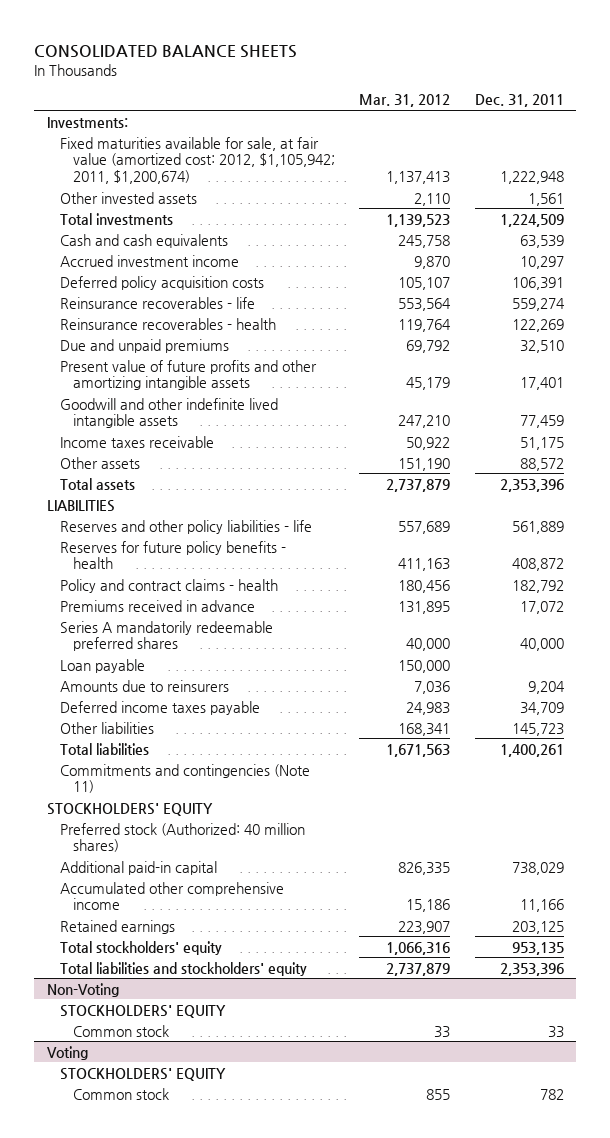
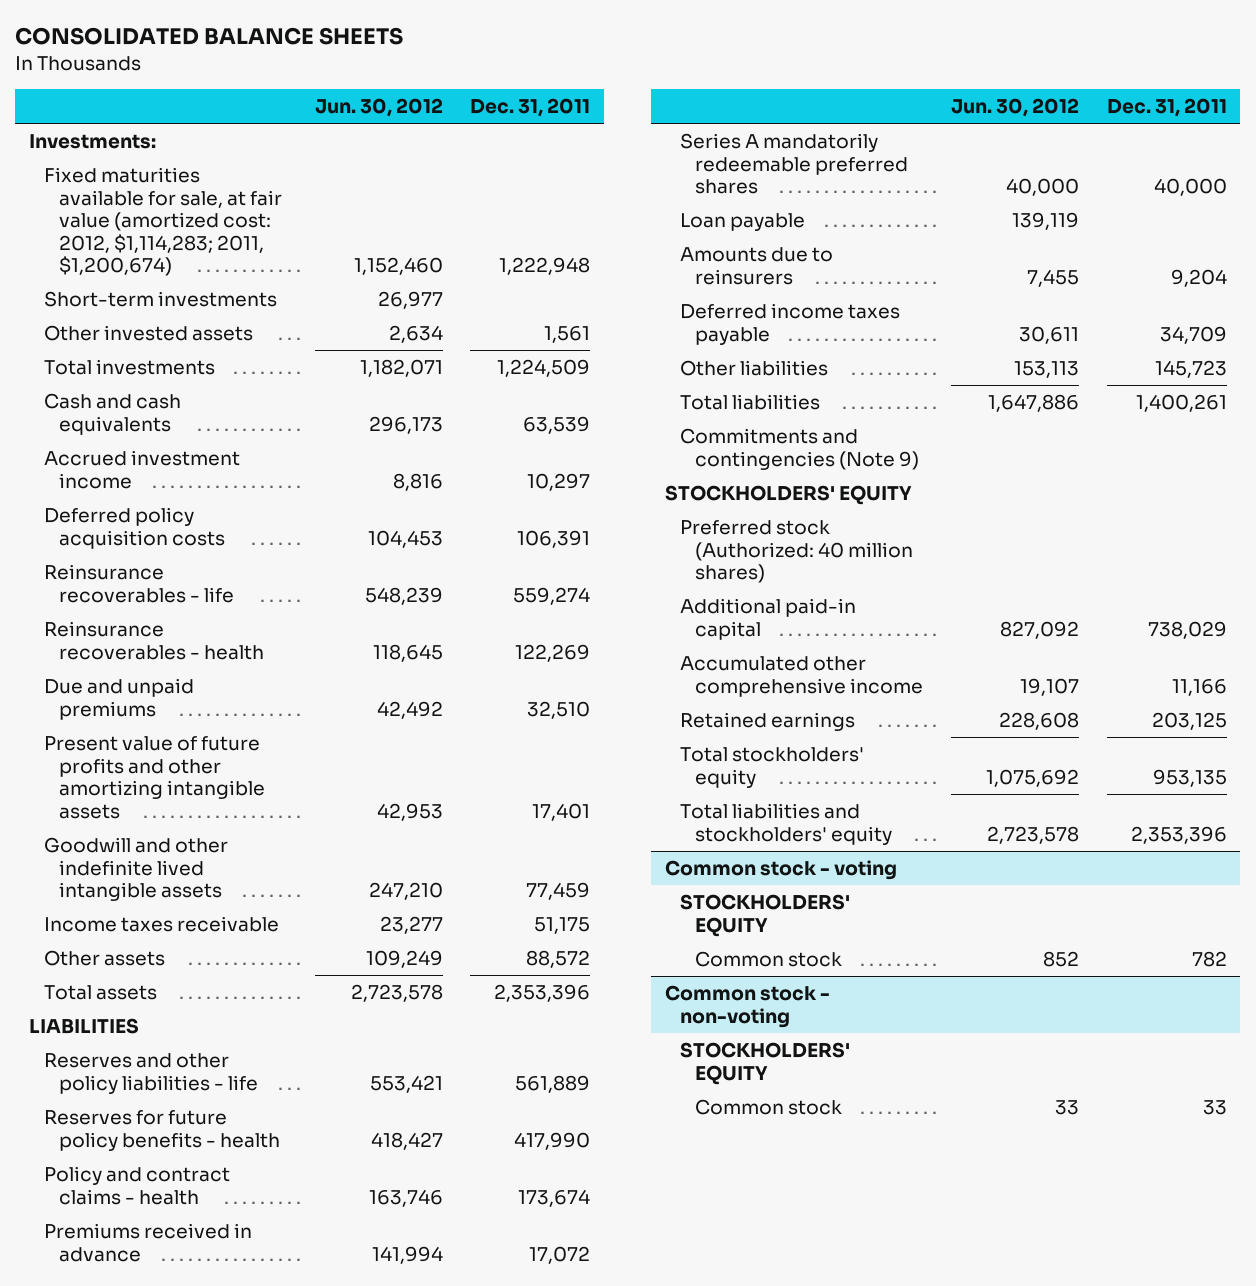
- | Mar. 31, 2012 | Dec. 31, 2011
+ | Jun. 30, 2012 | Dec. 31, 2011
- Fixed maturities available for sale, at fair value (amortized cost: 2012, $1,105,942; 2011, $1,200,674) | 1,137,413 | 1,222,948
+ Fixed maturities available for sale, at fair value (amortized cost: 2012, $1,114,283; 2011, $1,200,674) | 1,152,460 | 1,222,948
+ Short-term investments | 26,977 |
- Reserves for future policy benefits - health | 411,163 | 408,872
- Policy and contract claims - health | 180,456 | 182,792
+ Reserves for future policy benefits - health | 418,427 | 417,990
+ Policy and contract claims - health | 163,746 | 173,674
- Commitments and contingencies (Note 11)
+ Commitments and contingencies (Note 9)
- Non-Voting
- STOCKHOLDERS' EQUITY
- Common stock | 33 | 33
- Voting
+ Common stock - voting
+ Common stock - non-voting
+ STOCKHOLDERS' EQUITY
+ Common stock | 33 | 33

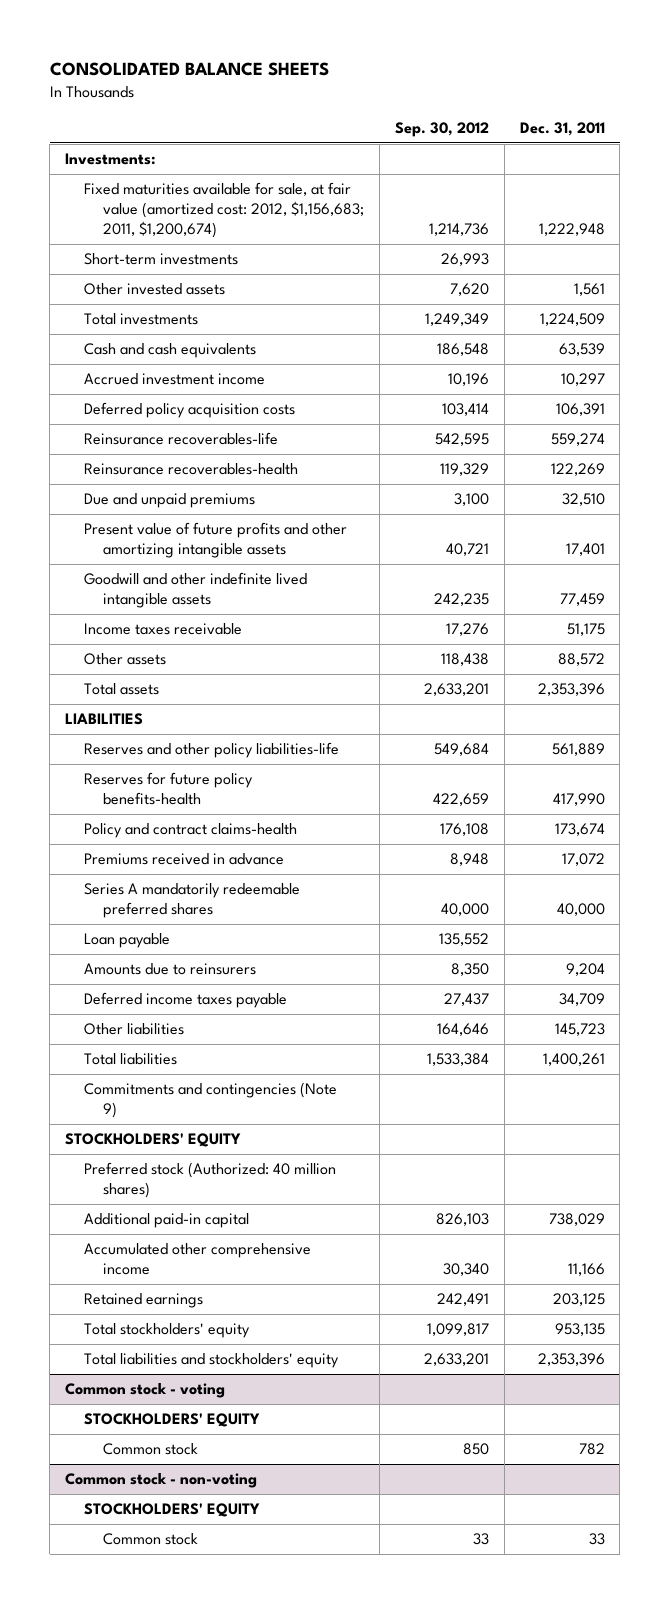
- | Jun. 30, 2012 | Dec. 31, 2011
+ | Sep. 30, 2012 | Dec. 31, 2011
- Fixed maturities available for sale, at fair value (amortized cost: 2012, $1,114,283; 2011, $1,200,674) | 1,152,460 | 1,222,948
+ Fixed maturities available for sale, at fair value (amortized cost: 2012, $1,156,683; 2011, $1,200,674) | 1,214,736 | 1,222,948
- Reinsurance recoverables - life | 548,239 | 559,274
- Reinsurance recoverables - health | 118,645 | 122,269
+ Reinsurance recoverables-life | 542,595 | 559,274
+ Reinsurance recoverables-health | 119,329 | 122,269
- Reserves and other policy liabilities - life | 553,421 | 561,889
- Reserves for future policy benefits - health | 418,427 | 417,990
- Policy and contract claims - health | 163,746 | 173,674
+ Reserves and other policy liabilities-life | 549,684 | 561,889
+ Reserves for future policy benefits-health | 422,659 | 417,990
+ Policy and contract claims-health | 176,108 | 173,674

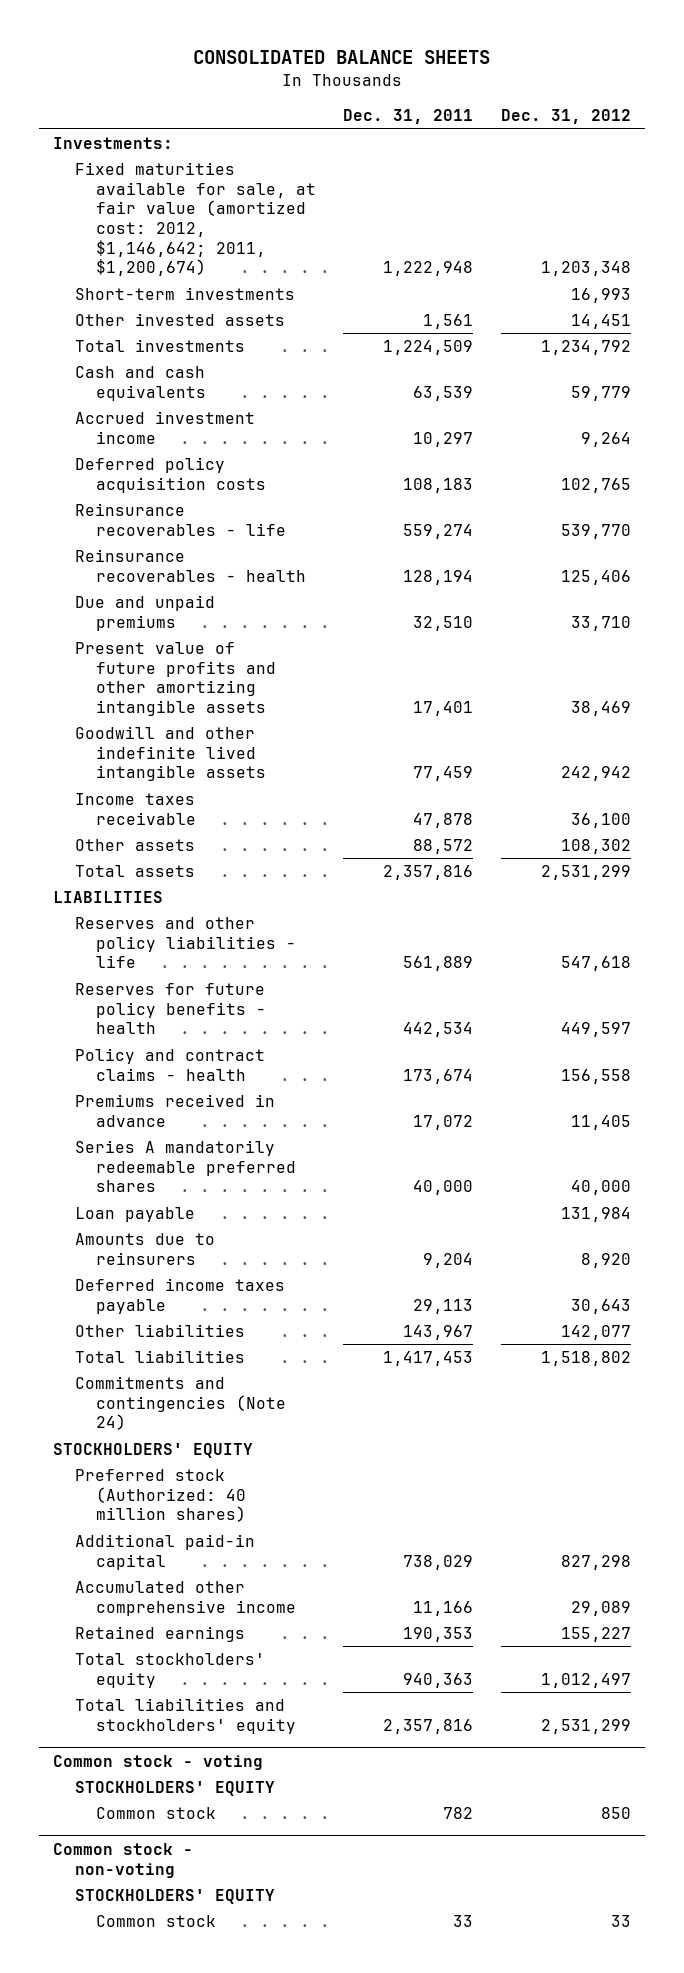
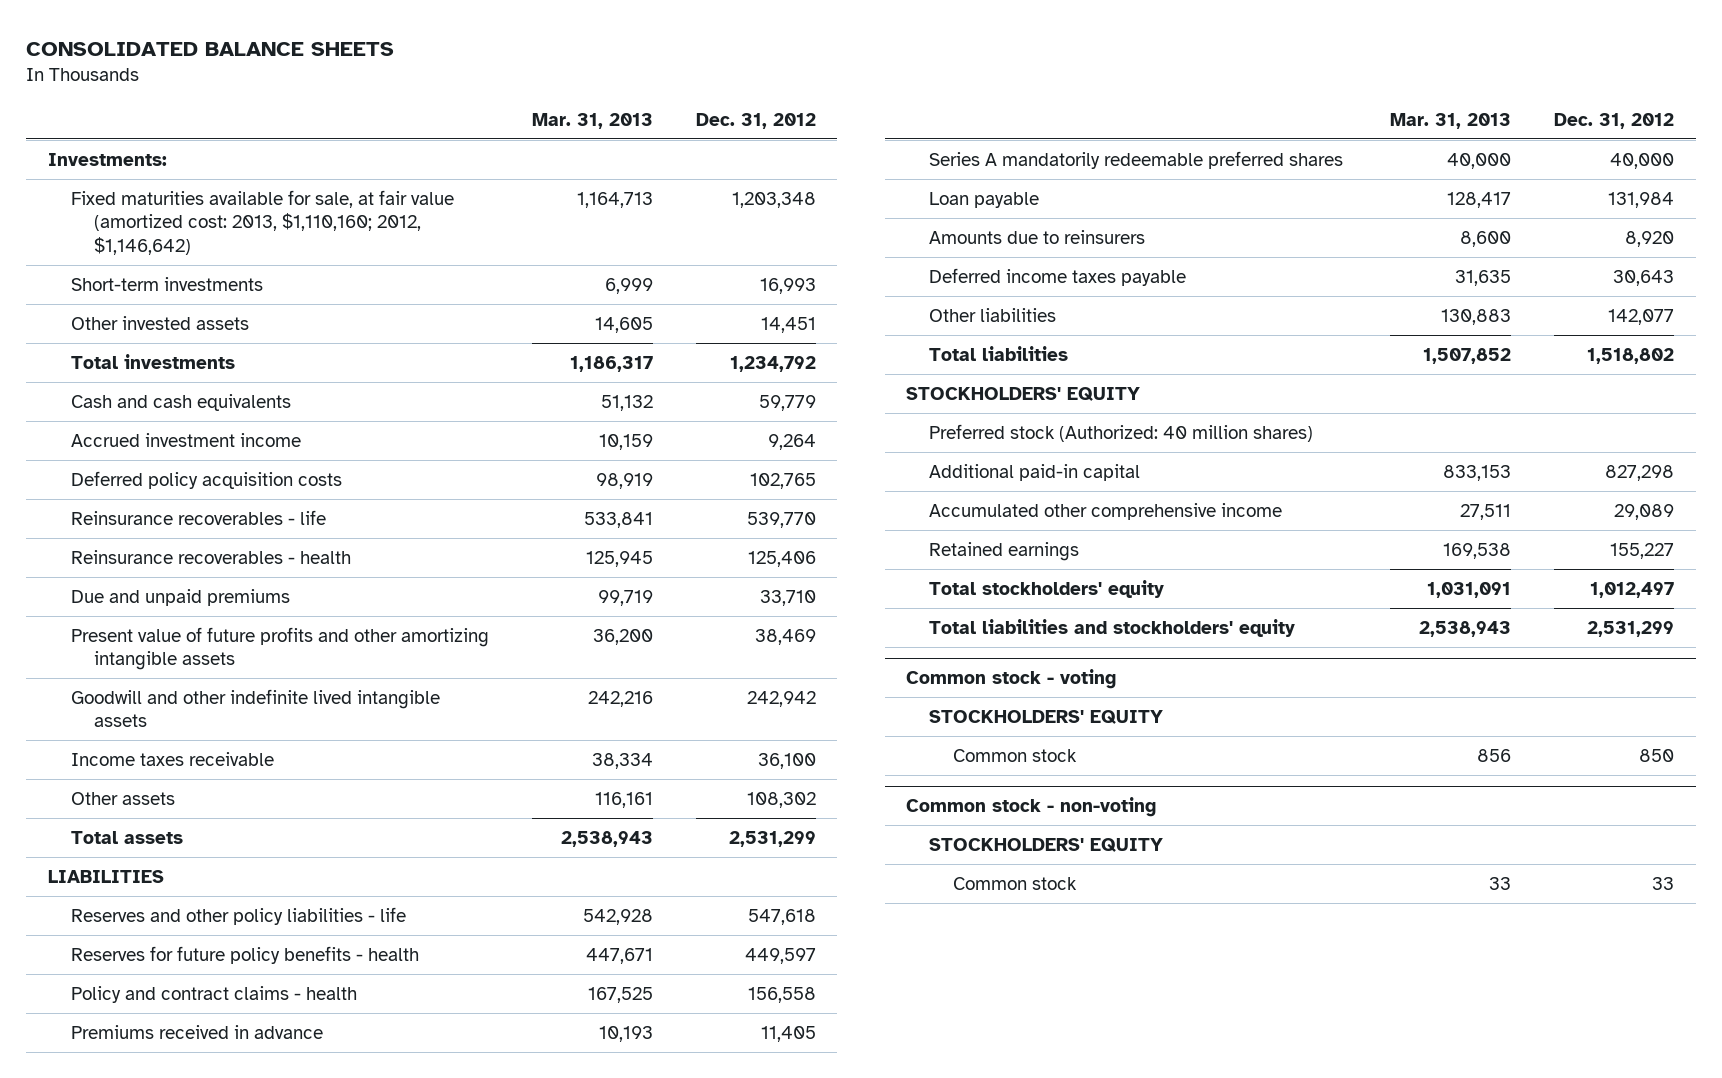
- | Dec. 31, 2011 | Dec. 31, 2012
+ | Mar. 31, 2013 | Dec. 31, 2012
- Fixed maturities available for sale, at fair value (amortized cost: 2012, $1,146,642; 2011, $1,200,674) | 1,222,948 | 1,203,348
+ Fixed maturities available for sale, at fair value (amortized cost: 2013, $1,110,160; 2012, $1,146,642) | 1,164,713 | 1,203,348
- Commitments and contingencies (Note 24)

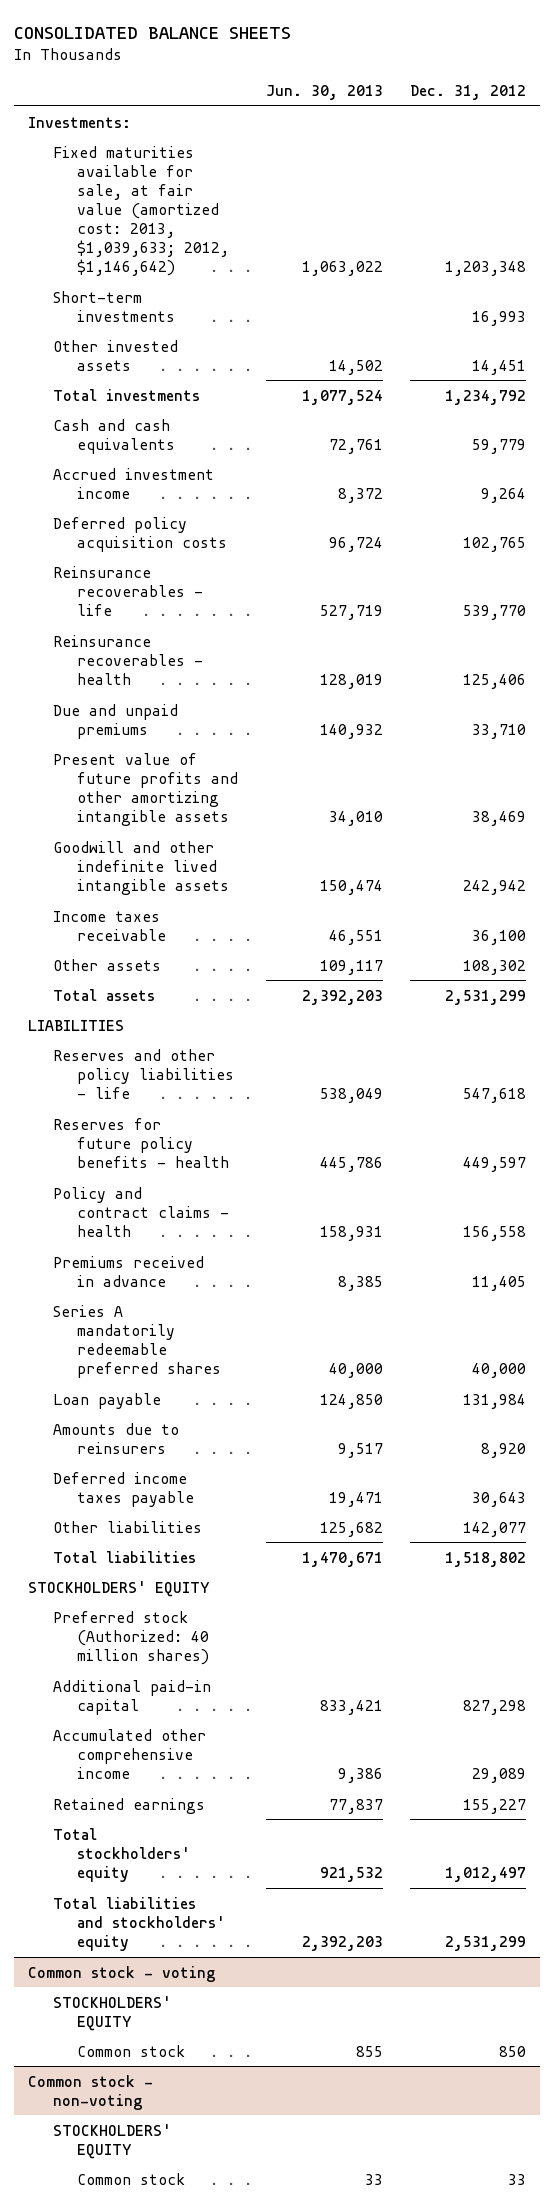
- | Mar. 31, 2013 | Dec. 31, 2012
+ | Jun. 30, 2013 | Dec. 31, 2012
- Fixed maturities available for sale, at fair value (amortized cost: 2013, $1,110,160; 2012, $1,146,642) | 1,164,713 | 1,203,348
+ Fixed maturities available for sale, at fair value (amortized cost: 2013, $1,039,633; 2012, $1,146,642) | 1,063,022 | 1,203,348

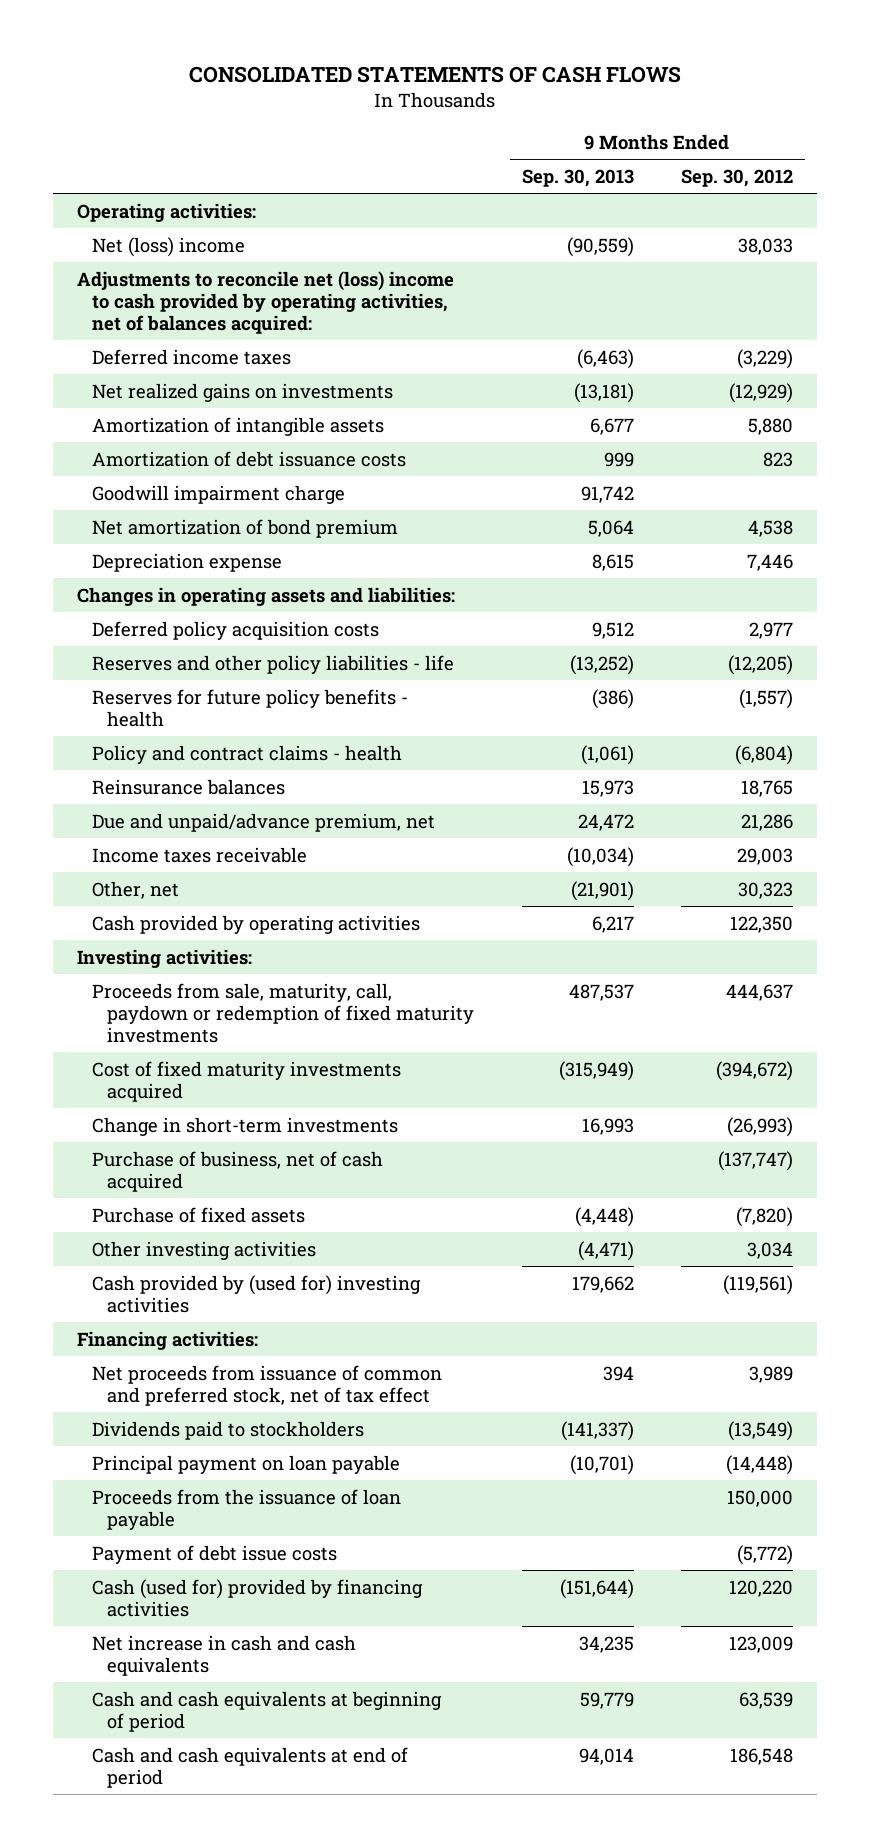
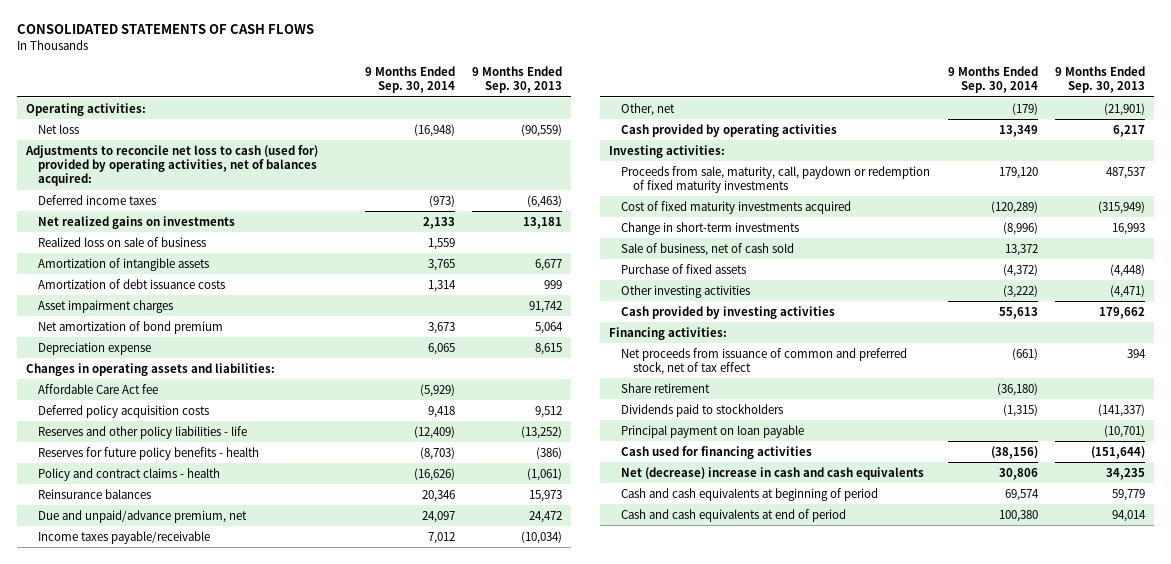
- | 9 Months Ended Sep. 30, 2013 | 9 Months Ended Sep. 30, 2012
+ | 9 Months Ended Sep. 30, 2014 | 9 Months Ended Sep. 30, 2013
- Net (loss) income | (90,559) | 38,033
- Adjustments to reconcile net (loss) income to cash provided by operating activities, net of balances acquired:
+ Net loss | (16,948) | (90,559)
+ Adjustments to reconcile net loss to cash (used for) provided by operating activities, net of balances acquired:
- Net realized gains on investments | (13,181) | (12,929)
+ Net realized gains on investments | 2,133 | 13,181
+ Realized loss on sale of business | 1,559 |
- Goodwill impairment charge | 91,742 |
+ Asset impairment charges | | 91,742
+ Affordable Care Act fee | (5,929) |
- Income taxes receivable | (10,034) | 29,003
+ Income taxes payable/receivable | 7,012 | (10,034)
- Purchase of business, net of cash acquired | | (137,747)
+ Sale of business, net of cash sold | 13,372 |
- Cash provided by (used for) investing activities | 179,662 | (119,561)
+ Cash provided by investing activities | 55,613 | 179,662
+ Share retirement | (36,180) |
- Proceeds from the issuance of loan payable | | 150,000
- Payment of debt issue costs | | (5,772)
- Cash (used for) provided by financing activities | (151,644) | 120,220
- Net increase in cash and cash equivalents | 34,235 | 123,009
+ Cash used for financing activities | (38,156) | (151,644)
+ Net (decrease) increase in cash and cash equivalents | 30,806 | 34,235

